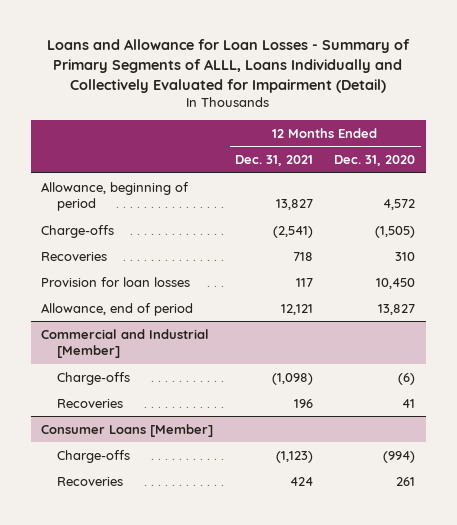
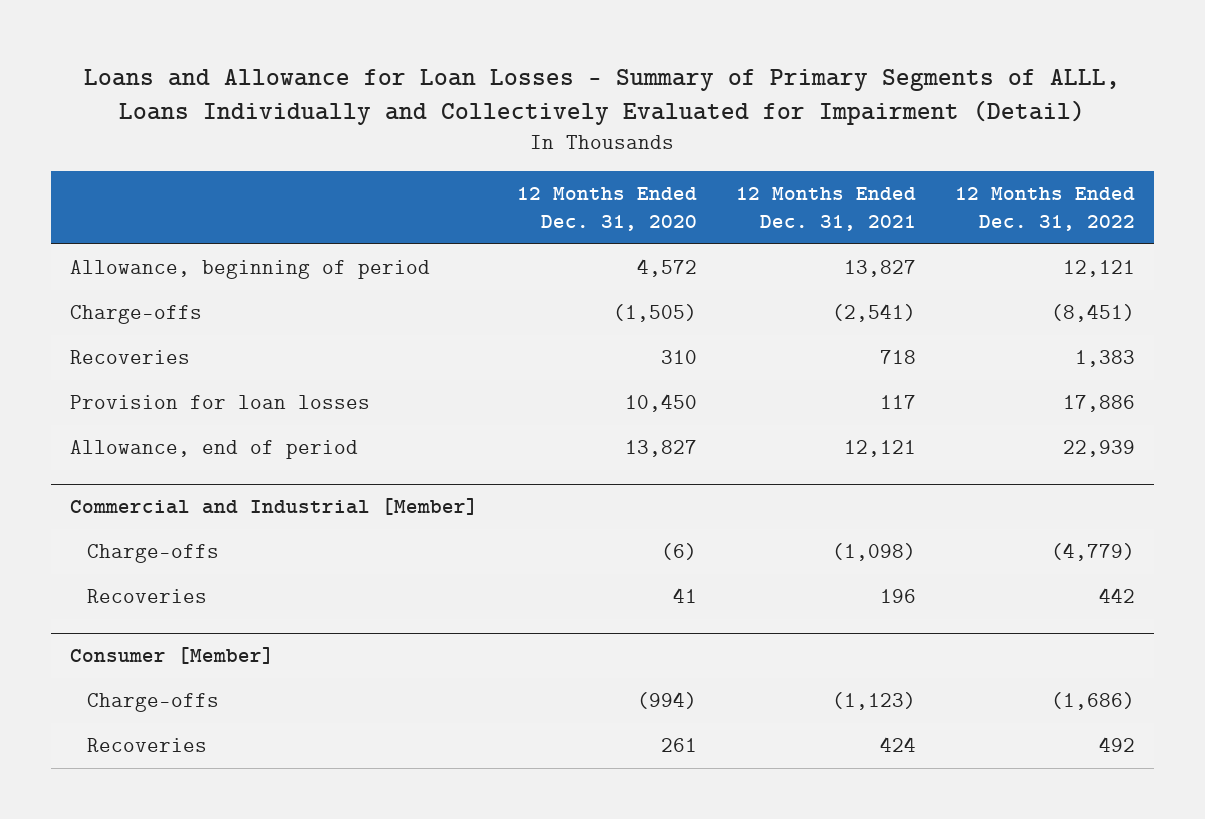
- | 12 Months Ended Dec. 31, 2021 | 12 Months Ended Dec. 31, 2020
+ | 12 Months Ended Dec. 31, 2020 | 12 Months Ended Dec. 31, 2021 | 12 Months Ended Dec. 31, 2022
- Consumer Loans [Member]
+ Consumer [Member]

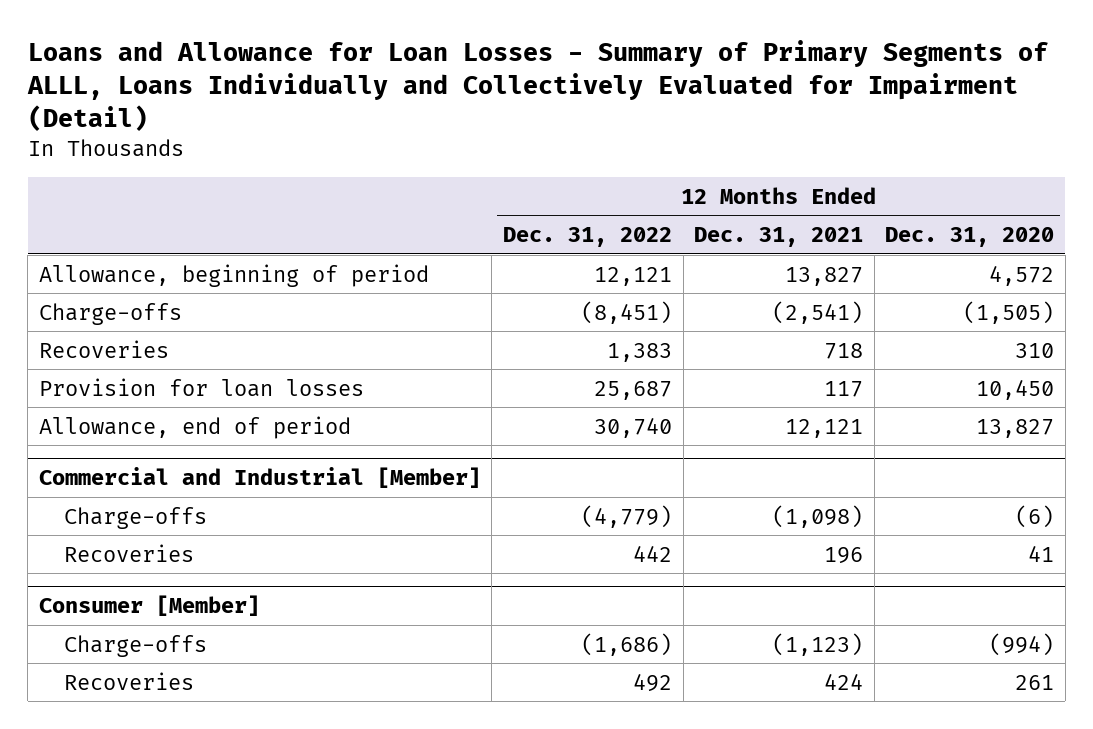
- | 12 Months Ended Dec. 31, 2020 | 12 Months Ended Dec. 31, 2021 | 12 Months Ended Dec. 31, 2022
+ | 12 Months Ended Dec. 31, 2022 | 12 Months Ended Dec. 31, 2021 | 12 Months Ended Dec. 31, 2020
- Provision for loan losses | 10,450 | 117 | 17,886
- Allowance, end of period | 13,827 | 12,121 | 22,939
+ Provision for loan losses | 25,687 | 117 | 10,450
+ Allowance, end of period | 30,740 | 12,121 | 13,827

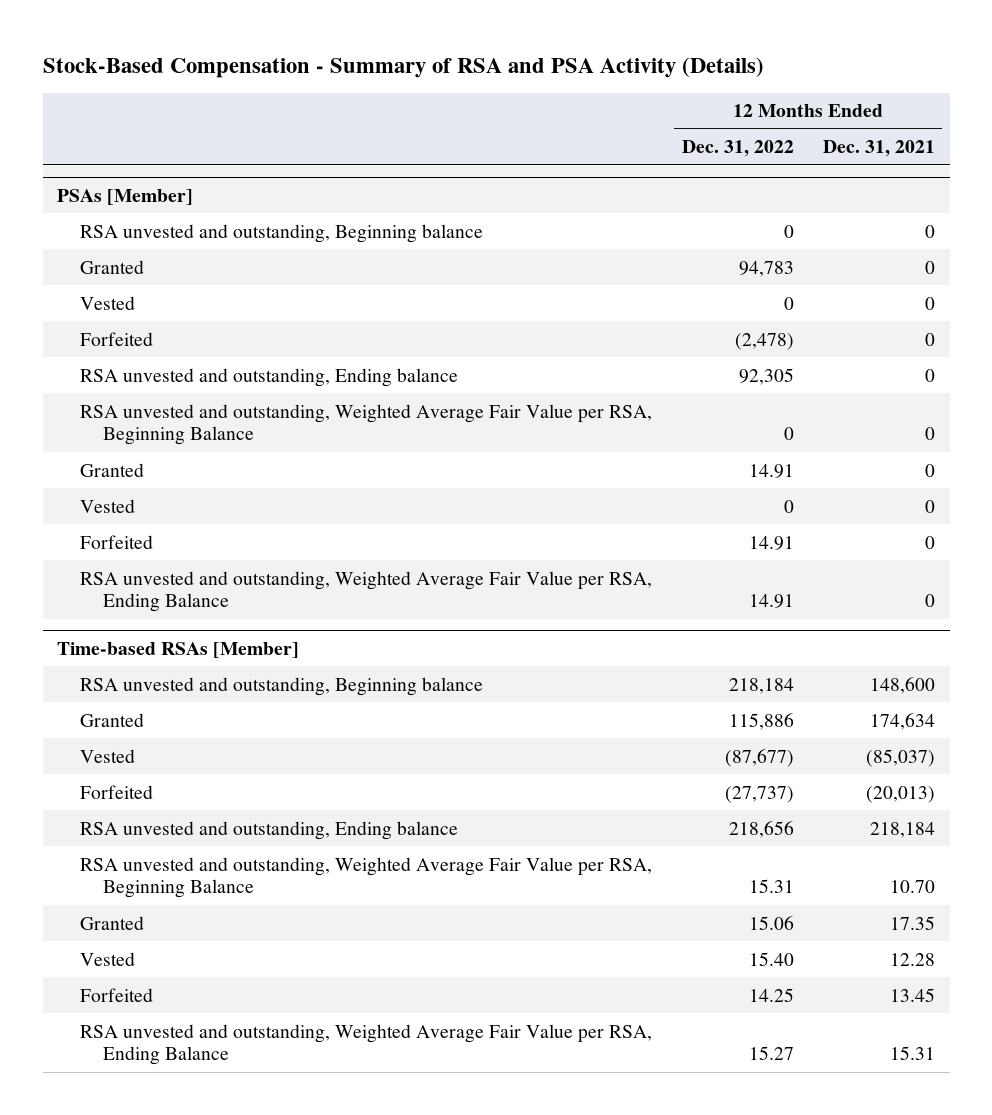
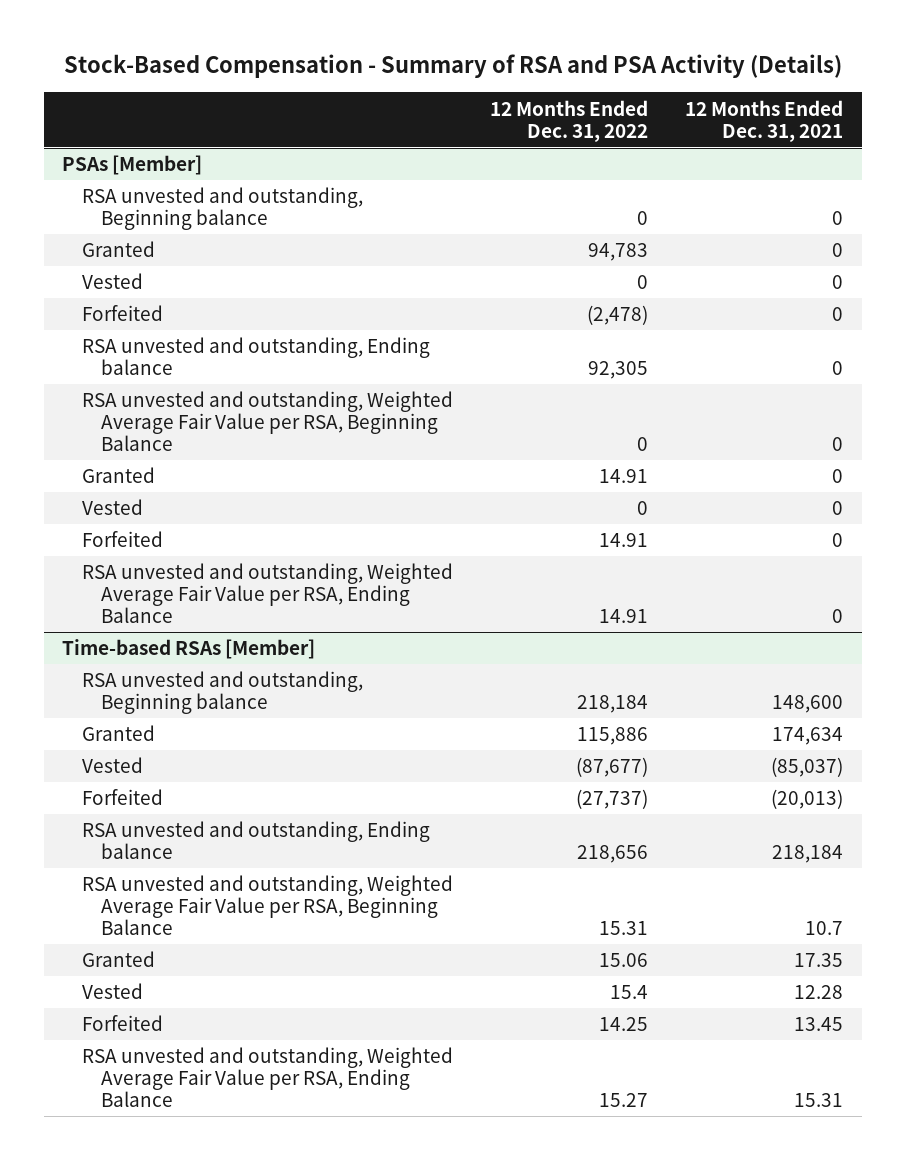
@ Time-based RSAs [Member]
- RSA unvested and outstanding, Weighted Average Fair Value per RSA, Beginning Balance | 15.31 | 10.70
+ RSA unvested and outstanding, Weighted Average Fair Value per RSA, Beginning Balance | 15.31 | 10.7
- Vested | 15.40 | 12.28
+ Vested | 15.4 | 12.28

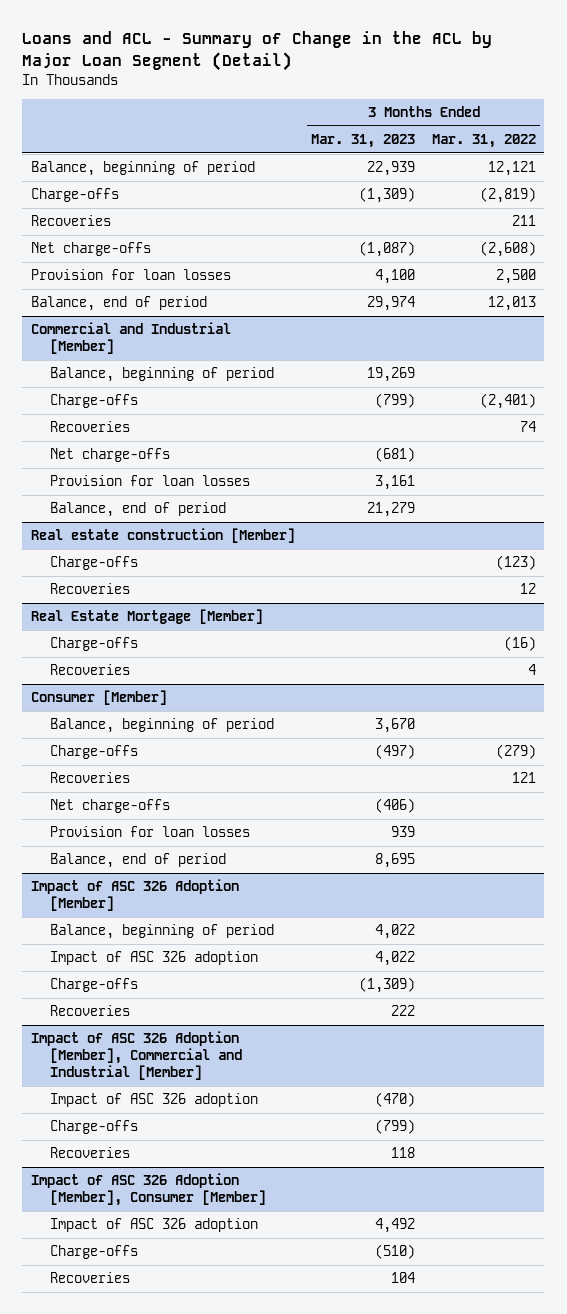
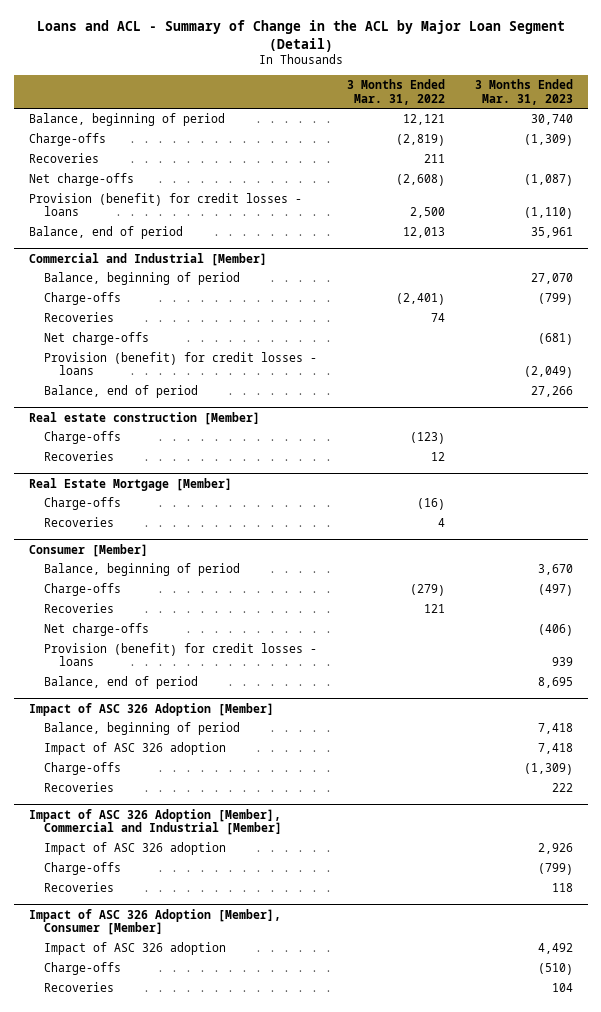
- | 3 Months Ended Mar. 31, 2023 | 3 Months Ended Mar. 31, 2022
+ | 3 Months Ended Mar. 31, 2022 | 3 Months Ended Mar. 31, 2023
- Balance, beginning of period | 22,939 | 12,121
+ Balance, beginning of period | 12,121 | 30,740
- Provision for loan losses | 4,100 | 2,500
- Balance, end of period | 29,974 | 12,013
+ Provision (benefit) for credit losses - loans | 2,500 | (1,110)
+ Balance, end of period | 12,013 | 35,961
@ Commercial and Industrial [Member]
- Balance, beginning of period | 19,269 |
+ Balance, beginning of period | | 27,070
- Provision for loan losses | 3,161 |
- Balance, end of period | 21,279 |
+ Provision (benefit) for credit losses - loans | | (2,049)
+ Balance, end of period | | 27,266
@ Consumer [Member]
- Provision for loan losses | 939 |
+ Provision (benefit) for credit losses - loans | | 939
@ Impact of ASC 326 Adoption [Member]
- Balance, beginning of period | 4,022 |
- Impact of ASC 326 adoption | 4,022 |
+ Balance, beginning of period | | 7,418
+ Impact of ASC 326 adoption | | 7,418
@ Impact of ASC 326 Adoption [Member], Commercial and Industrial [Member]
- Impact of ASC 326 adoption | (470) |
+ Impact of ASC 326 adoption | | 2,926

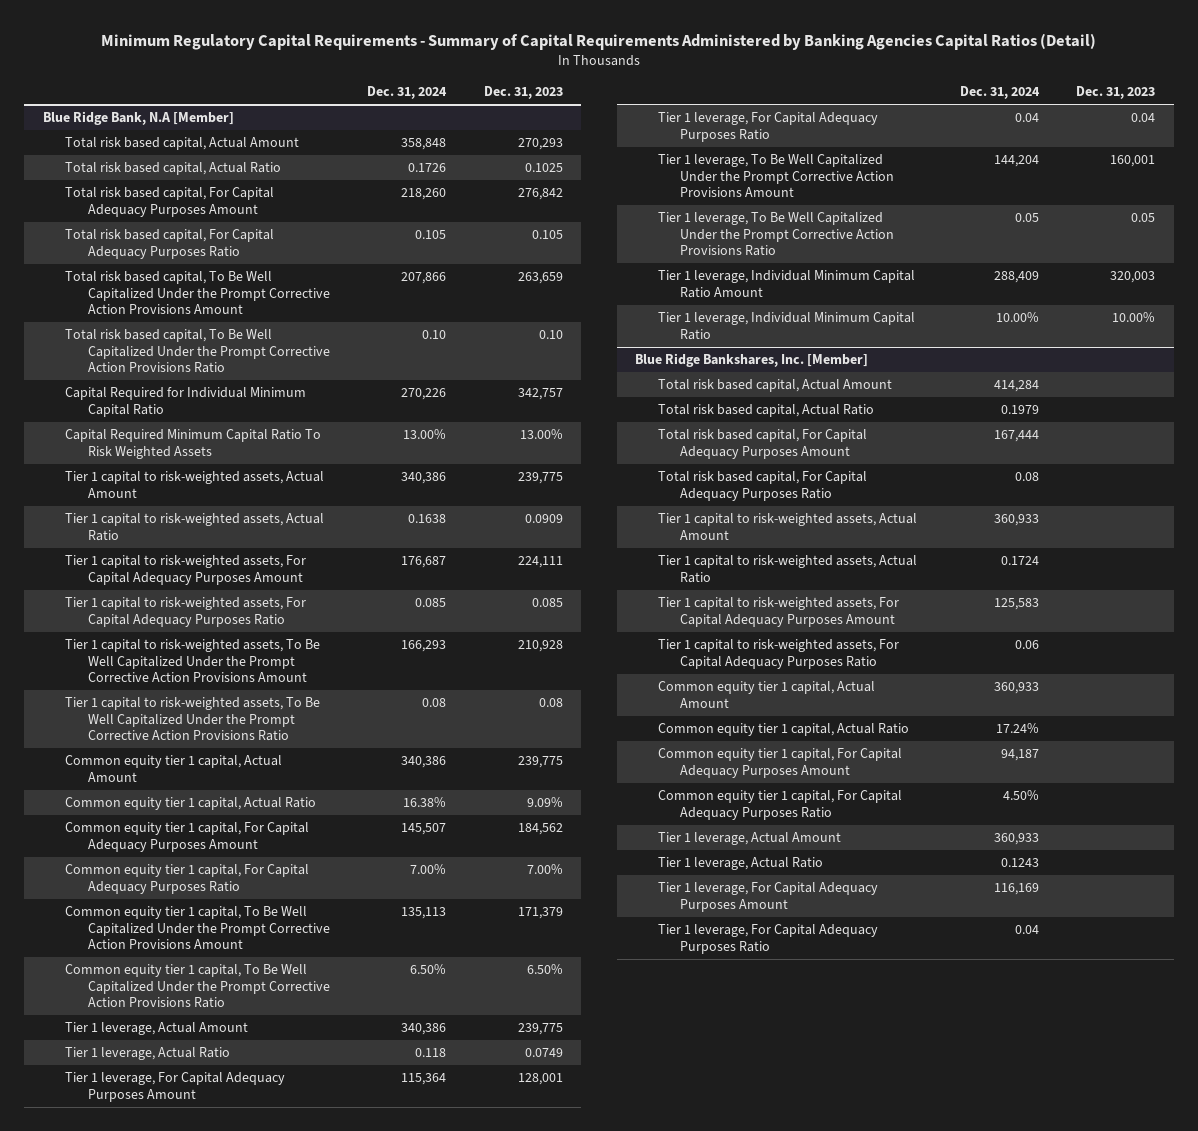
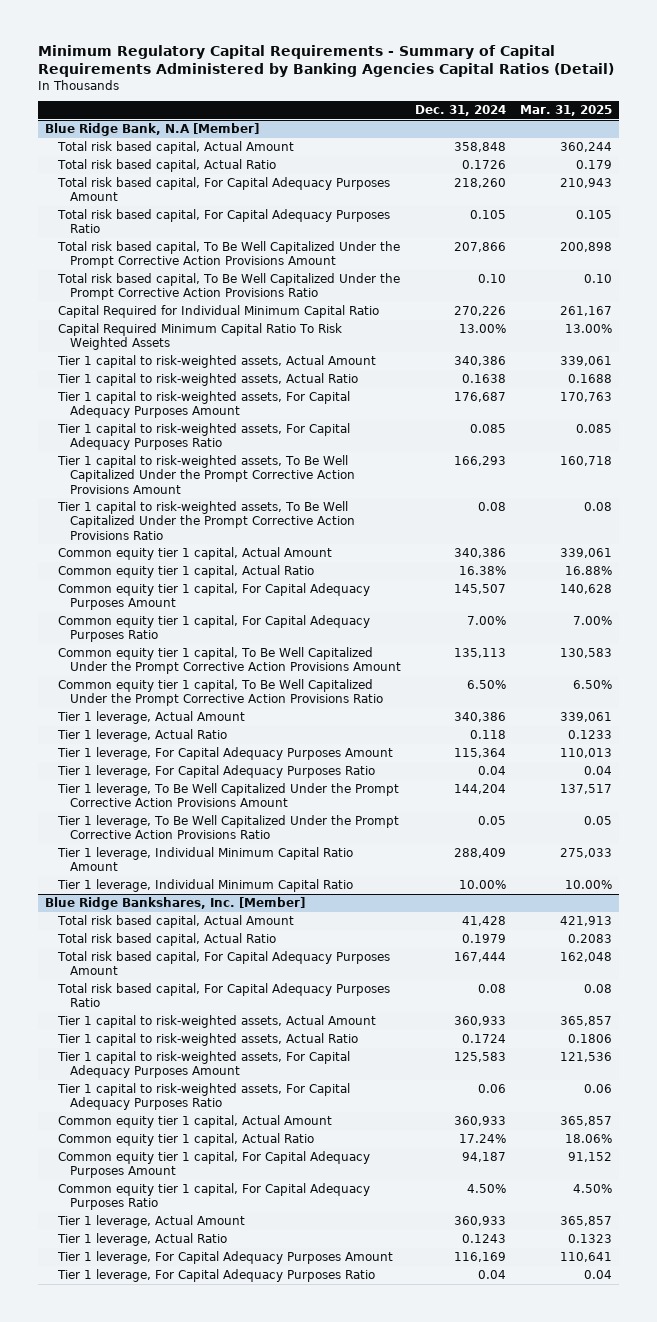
- | Dec. 31, 2024 | Dec. 31, 2023
+ | Dec. 31, 2024 | Mar. 31, 2025
@ Blue Ridge Bankshares, Inc. [Member]
- Total risk based capital, Actual Amount | 414,284 |
+ Total risk based capital, Actual Amount | 41,428 | 421,913

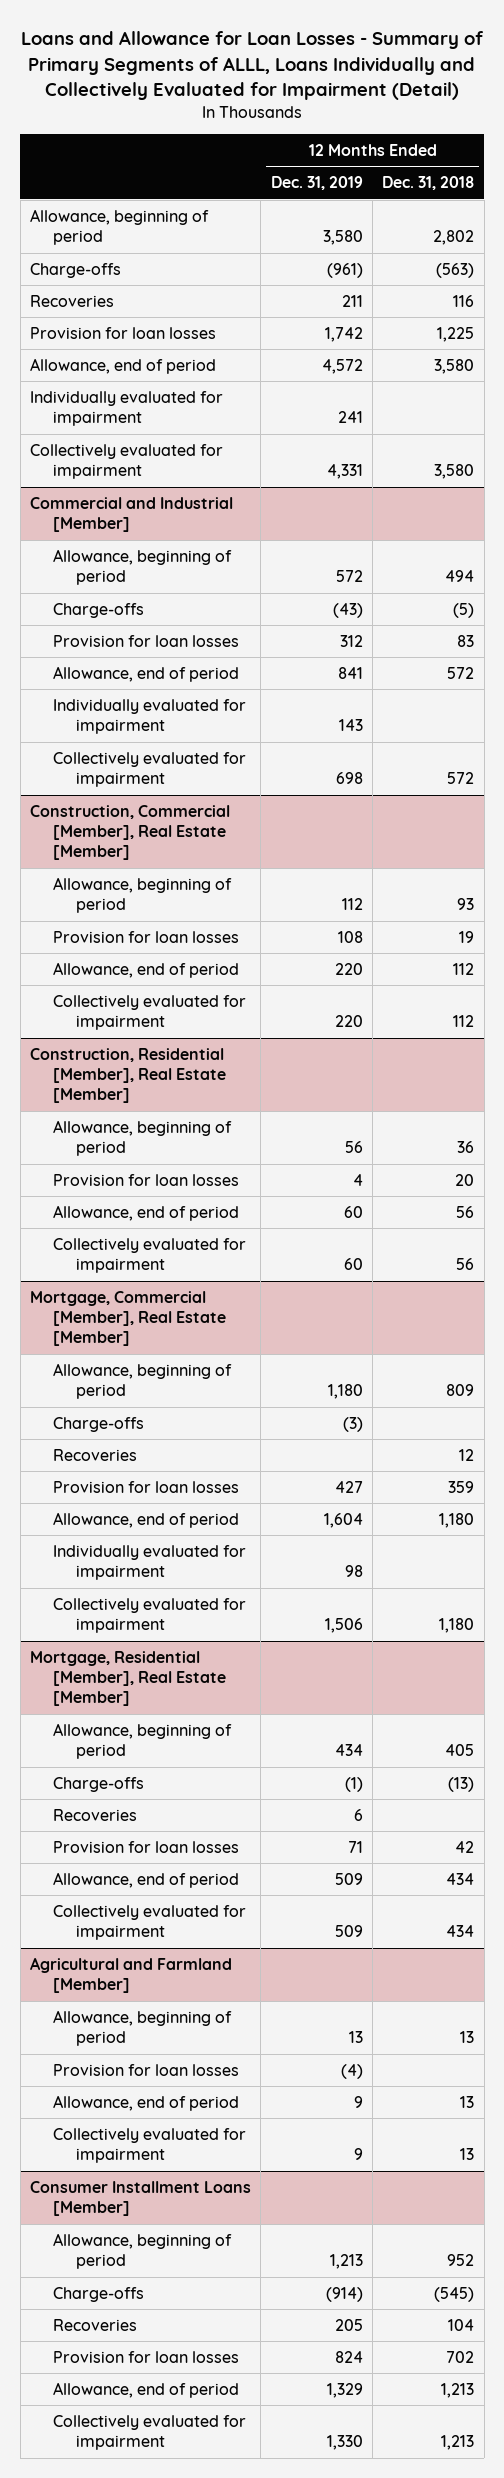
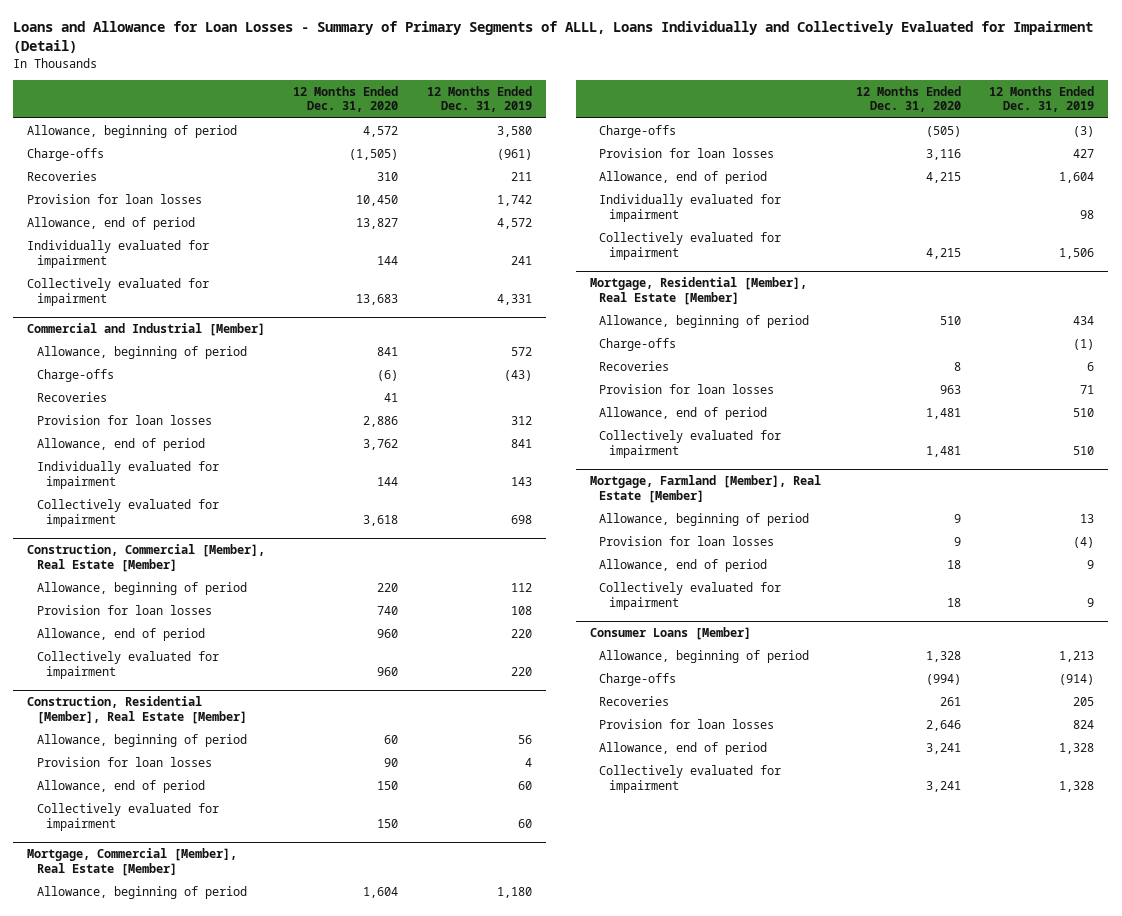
- | 12 Months Ended Dec. 31, 2019 | 12 Months Ended Dec. 31, 2018
+ | 12 Months Ended Dec. 31, 2020 | 12 Months Ended Dec. 31, 2019
@ Commercial and Industrial [Member]
+ Recoveries | 41 |
@ Mortgage, Commercial [Member], Real Estate [Member]
- Recoveries | | 12
@ Mortgage, Residential [Member], Real Estate [Member]
- Allowance, end of period | 509 | 434
- Collectively evaluated for impairment | 509 | 434
- Agricultural and Farmland [Member]
@ Mortgage, Residential [Member], Real Estate [Member]
+ Allowance, end of period | 1,481 | 510
+ Collectively evaluated for impairment | 1,481 | 510
+ Mortgage, Farmland [Member], Real Estate [Member]
- Consumer Installment Loans [Member]
+ Consumer Loans [Member]
- Allowance, end of period | 1,329 | 1,213
- Collectively evaluated for impairment | 1,330 | 1,213
+ Allowance, end of period | 3,241 | 1,328
+ Collectively evaluated for impairment | 3,241 | 1,328

